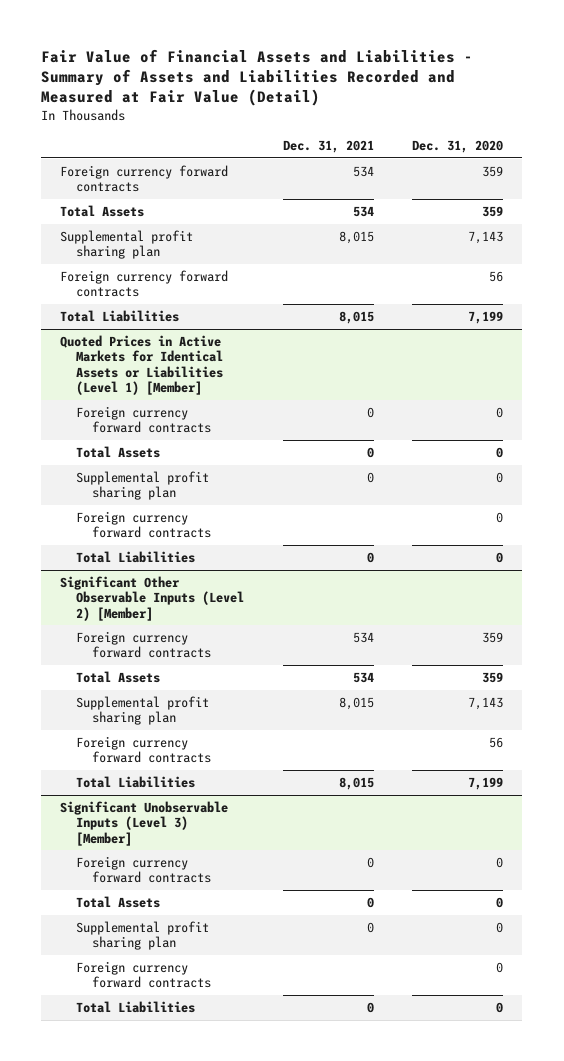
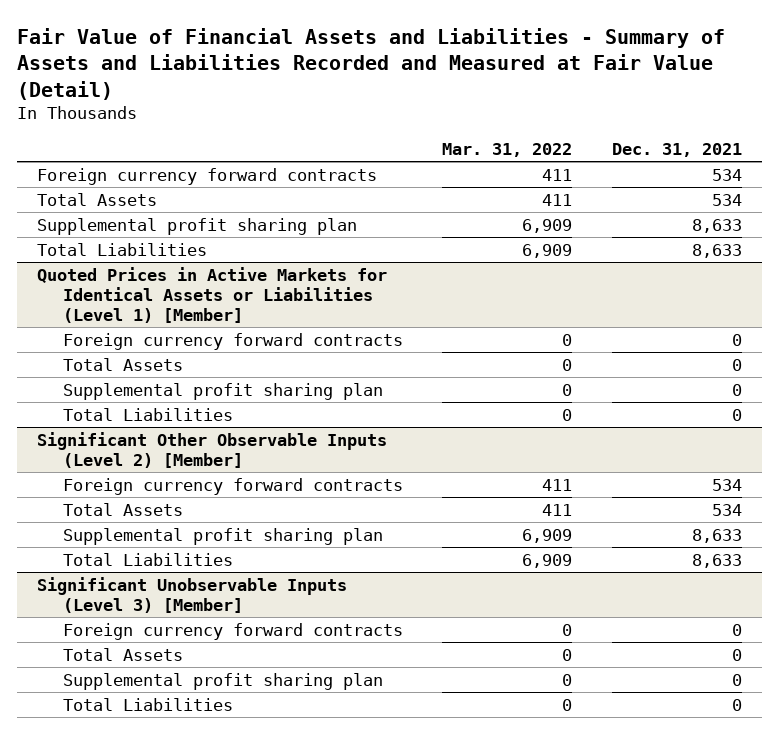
- | Dec. 31, 2021 | Dec. 31, 2020
+ | Mar. 31, 2022 | Dec. 31, 2021
- Supplemental profit sharing plan | 8,015 | 7,143
- Foreign currency forward contracts | | 56
- Total Liabilities | 8,015 | 7,199
+ Supplemental profit sharing plan | 6,909 | 8,633
+ Total Liabilities | 6,909 | 8,633
@ Quoted Prices in Active Markets for Identical Assets or Liabilities (Level 1) [Member]
- Foreign currency forward contracts | | 0
@ Significant Other Observable Inputs (Level 2) [Member]
- Supplemental profit sharing plan | 8,015 | 7,143
- Foreign currency forward contracts | | 56
- Total Liabilities | 8,015 | 7,199
+ Supplemental profit sharing plan | 6,909 | 8,633
+ Total Liabilities | 6,909 | 8,633
@ Significant Unobservable Inputs (Level 3) [Member]
- Foreign currency forward contracts | | 0

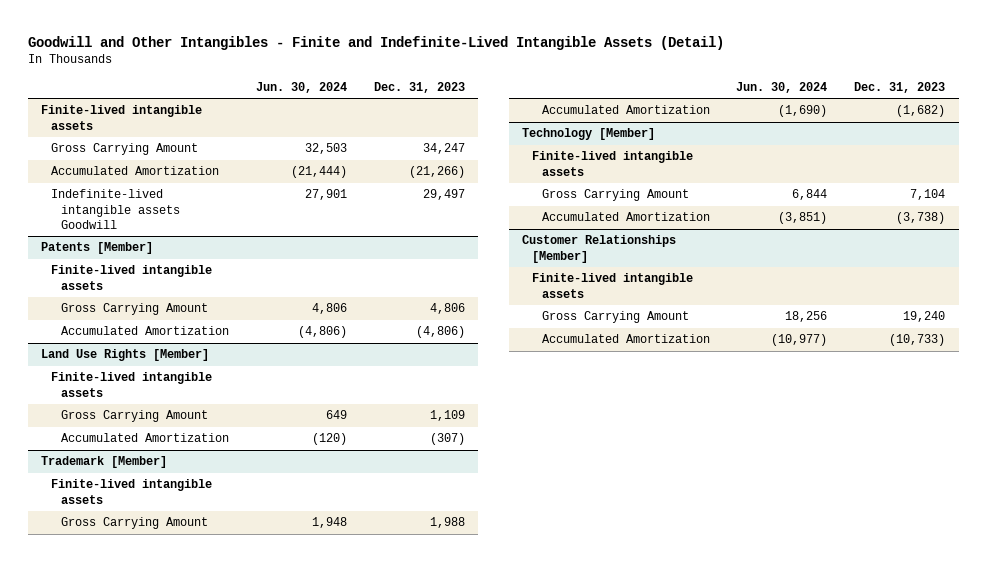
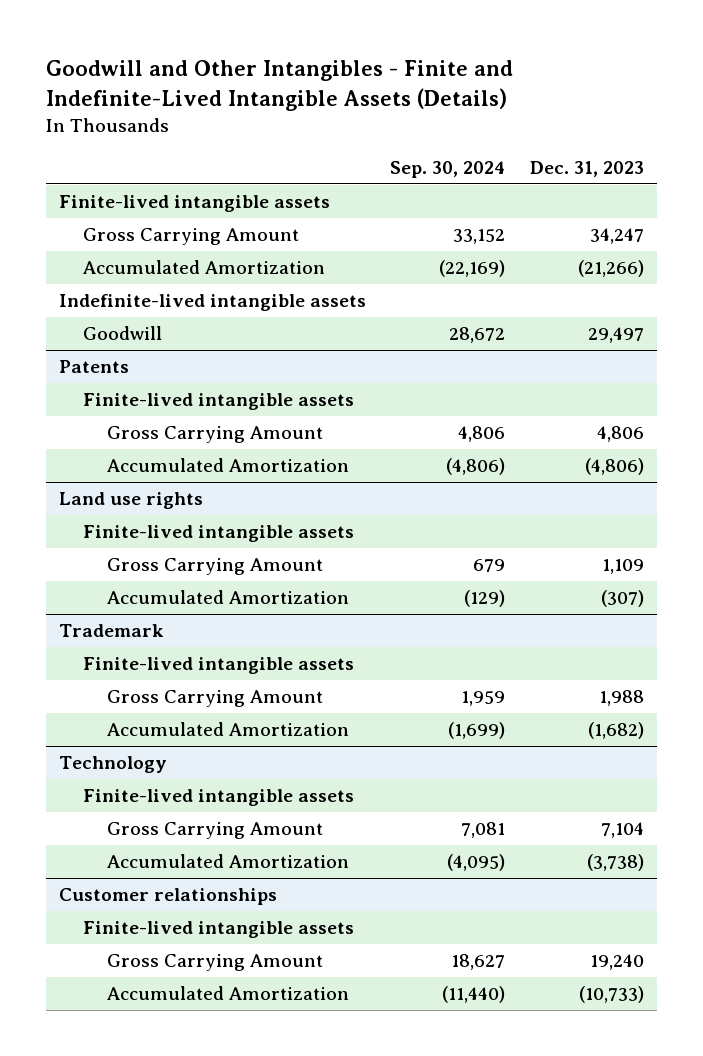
- Goodwill and Other Intangibles - Finite and Indefinite-Lived Intangible Assets (Detail)
+ Goodwill and Other Intangibles - Finite and Indefinite-Lived Intangible Assets (Details)
- | Jun. 30, 2024 | Dec. 31, 2023
+ | Sep. 30, 2024 | Dec. 31, 2023
- Indefinite-lived intangible assets Goodwill | 27,901 | 29,497
- Patents [Member]
+ Indefinite-lived intangible assets
+ Goodwill | 28,672 | 29,497
+ Patents
- Land Use Rights [Member]
+ Land use rights
- Trademark [Member]
+ Trademark
- Technology [Member]
+ Technology
- Customer Relationships [Member]
+ Customer relationships

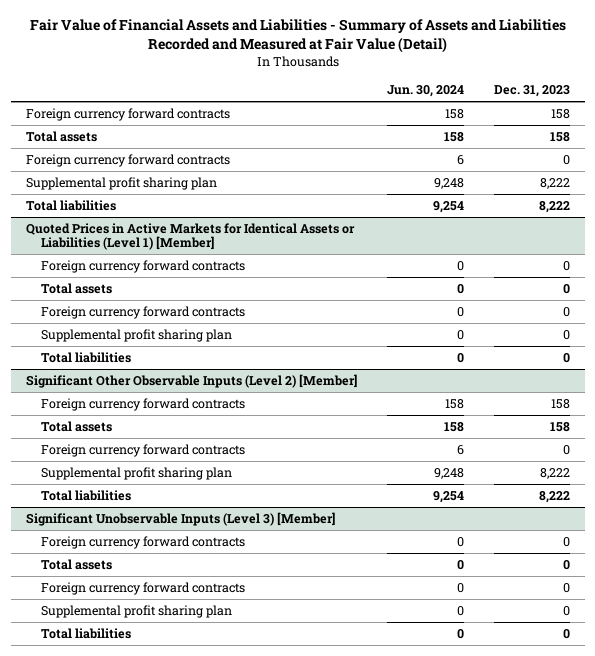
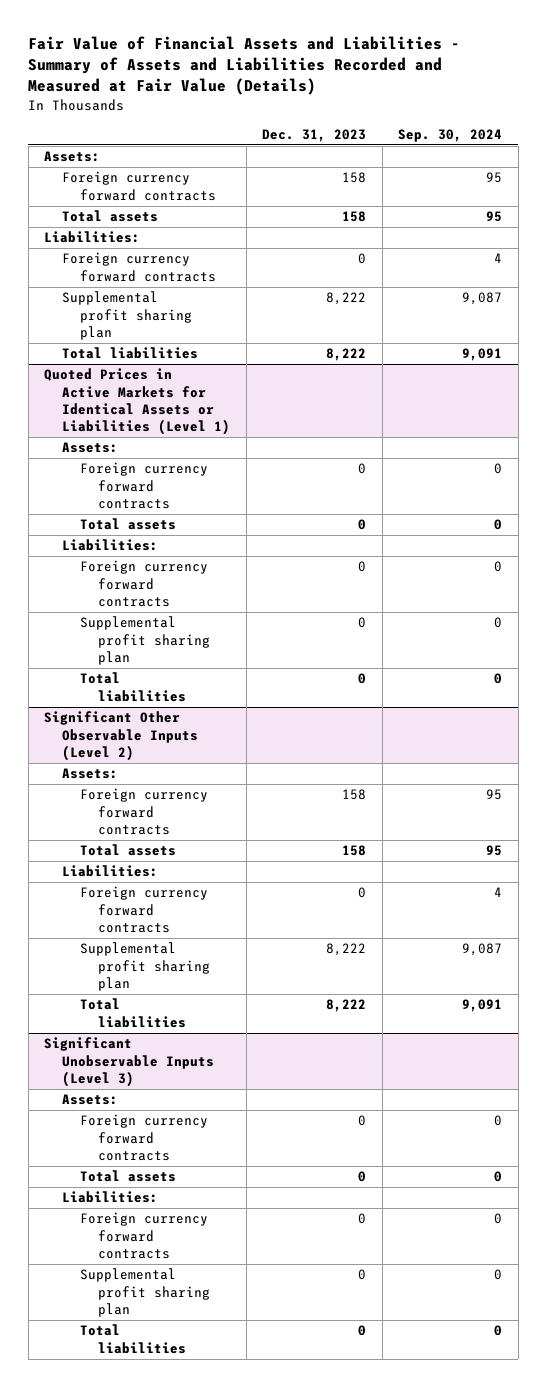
- Fair Value of Financial Assets and Liabilities - Summary of Assets and Liabilities Recorded and Measured at Fair Value (Detail)
+ Fair Value of Financial Assets and Liabilities - Summary of Assets and Liabilities Recorded and Measured at Fair Value (Details)
- | Jun. 30, 2024 | Dec. 31, 2023
+ | Dec. 31, 2023 | Sep. 30, 2024
+ Assets:
+ Liabilities:
- Quoted Prices in Active Markets for Identical Assets or Liabilities (Level 1) [Member]
+ Quoted Prices in Active Markets for Identical Assets or Liabilities (Level 1)
+ Assets:
+ Liabilities:
- Significant Other Observable Inputs (Level 2) [Member]
+ Significant Other Observable Inputs (Level 2)
+ Assets:
+ Liabilities:
- Significant Unobservable Inputs (Level 3) [Member]
+ Significant Unobservable Inputs (Level 3)
+ Assets:
+ Liabilities:

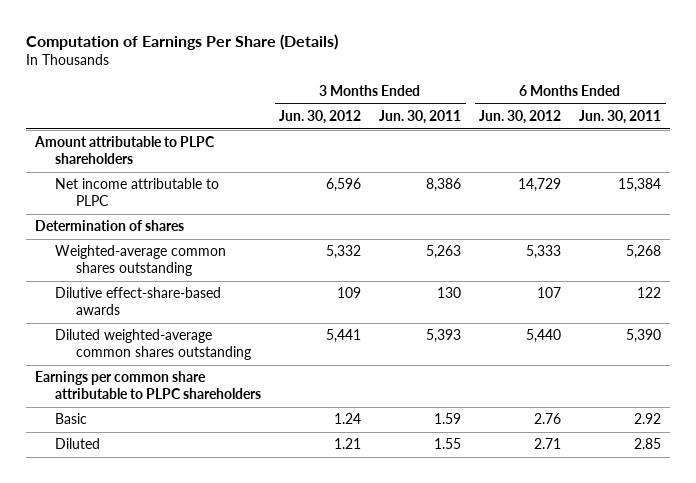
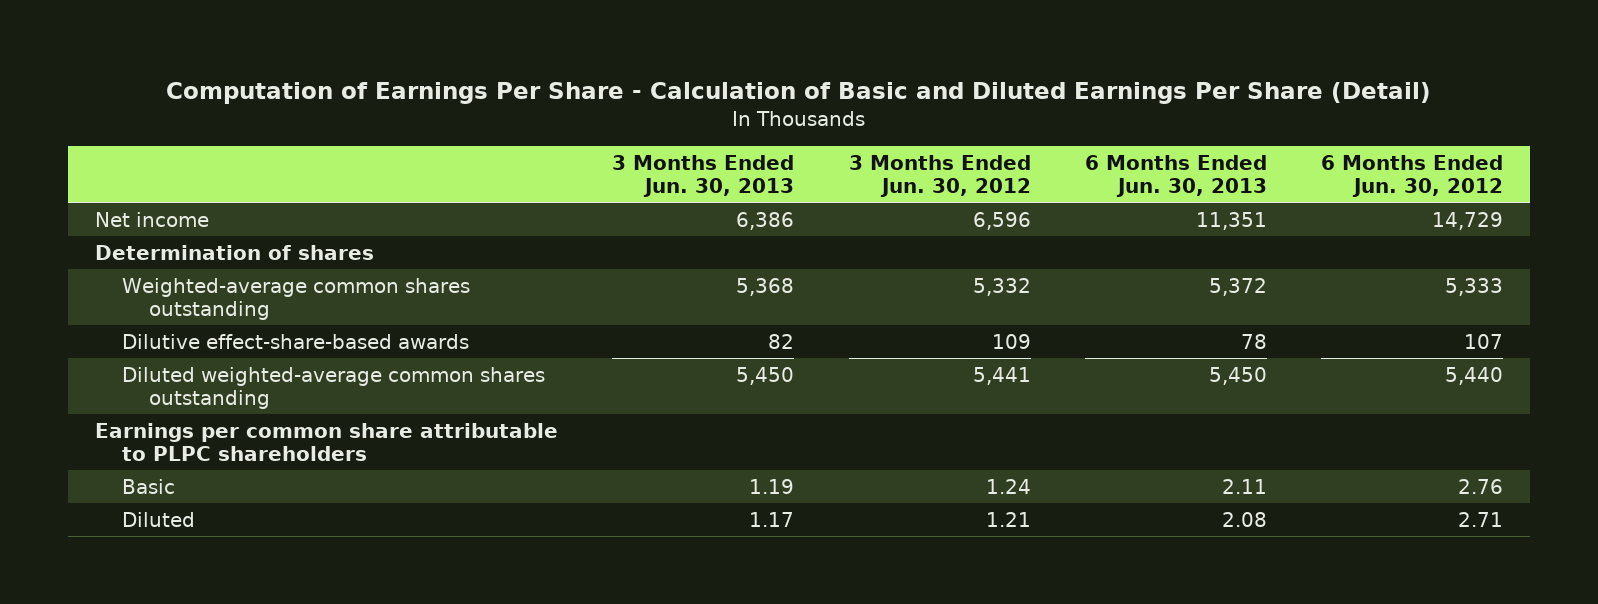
- Computation of Earnings Per Share (Details)
+ Computation of Earnings Per Share - Calculation of Basic and Diluted Earnings Per Share (Detail)
- | 3 Months Ended Jun. 30, 2012 | 3 Months Ended Jun. 30, 2011 | 6 Months Ended Jun. 30, 2012 | 6 Months Ended Jun. 30, 2011
+ | 3 Months Ended Jun. 30, 2013 | 3 Months Ended Jun. 30, 2012 | 6 Months Ended Jun. 30, 2013 | 6 Months Ended Jun. 30, 2012
- Amount attributable to PLPC shareholders
- Net income attributable to PLPC | 6,596 | 8,386 | 14,729 | 15,384
+ Net income | 6,386 | 6,596 | 11,351 | 14,729

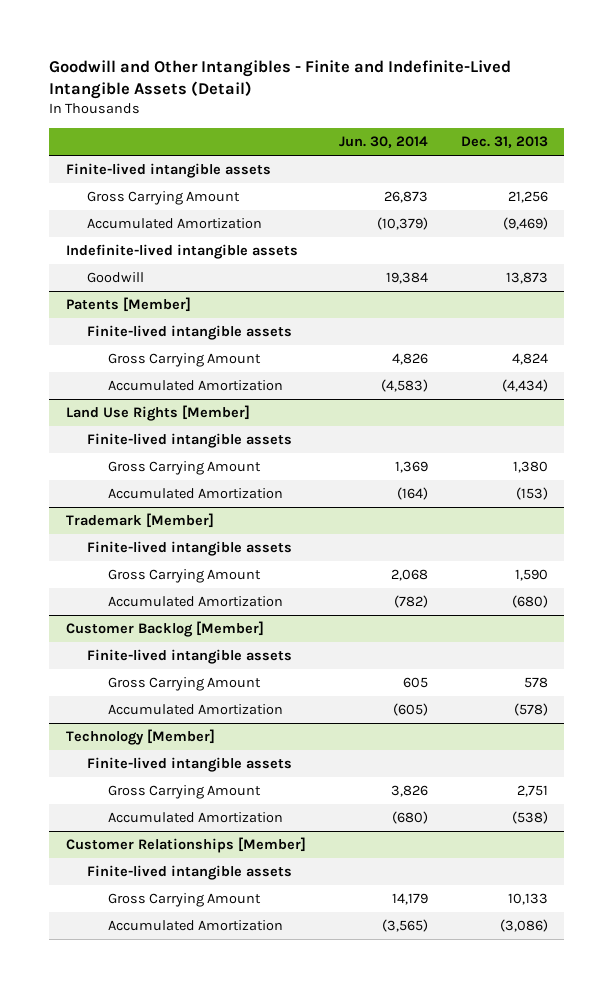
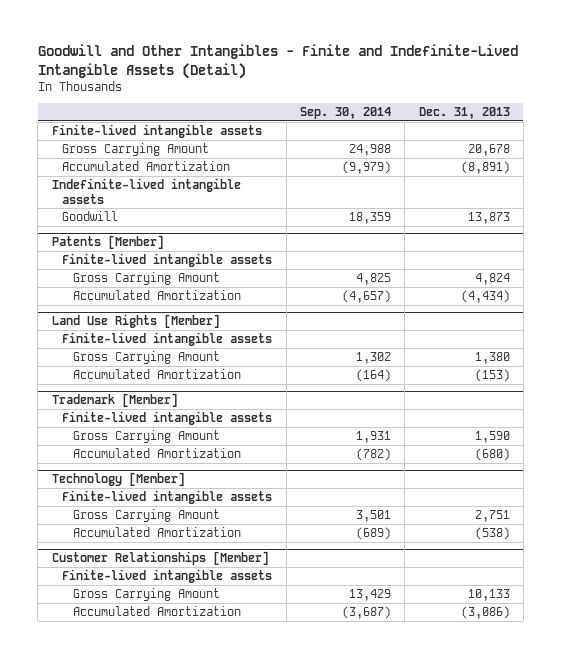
- | Jun. 30, 2014 | Dec. 31, 2013
+ | Sep. 30, 2014 | Dec. 31, 2013
- Gross Carrying Amount | 26,873 | 21,256
- Accumulated Amortization | (10,379) | (9,469)
+ Gross Carrying Amount | 24,988 | 20,678
+ Accumulated Amortization | (9,979) | (8,891)
- Customer Backlog [Member]
- Finite-lived intangible assets
- Gross Carrying Amount | 605 | 578
- Accumulated Amortization | (605) | (578)

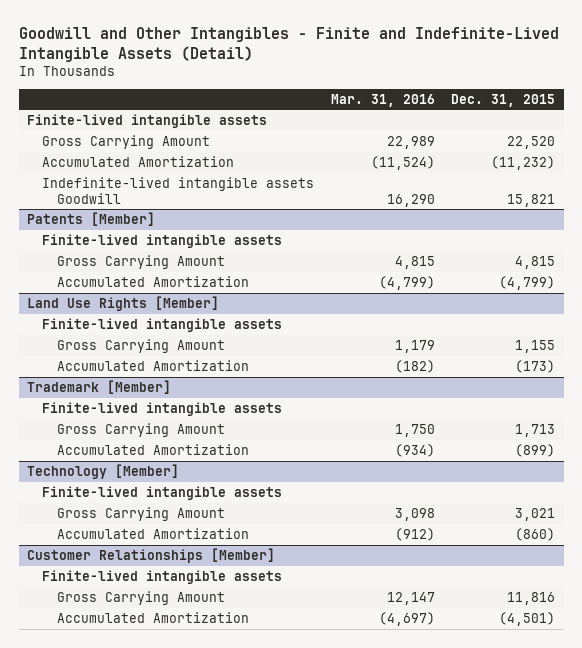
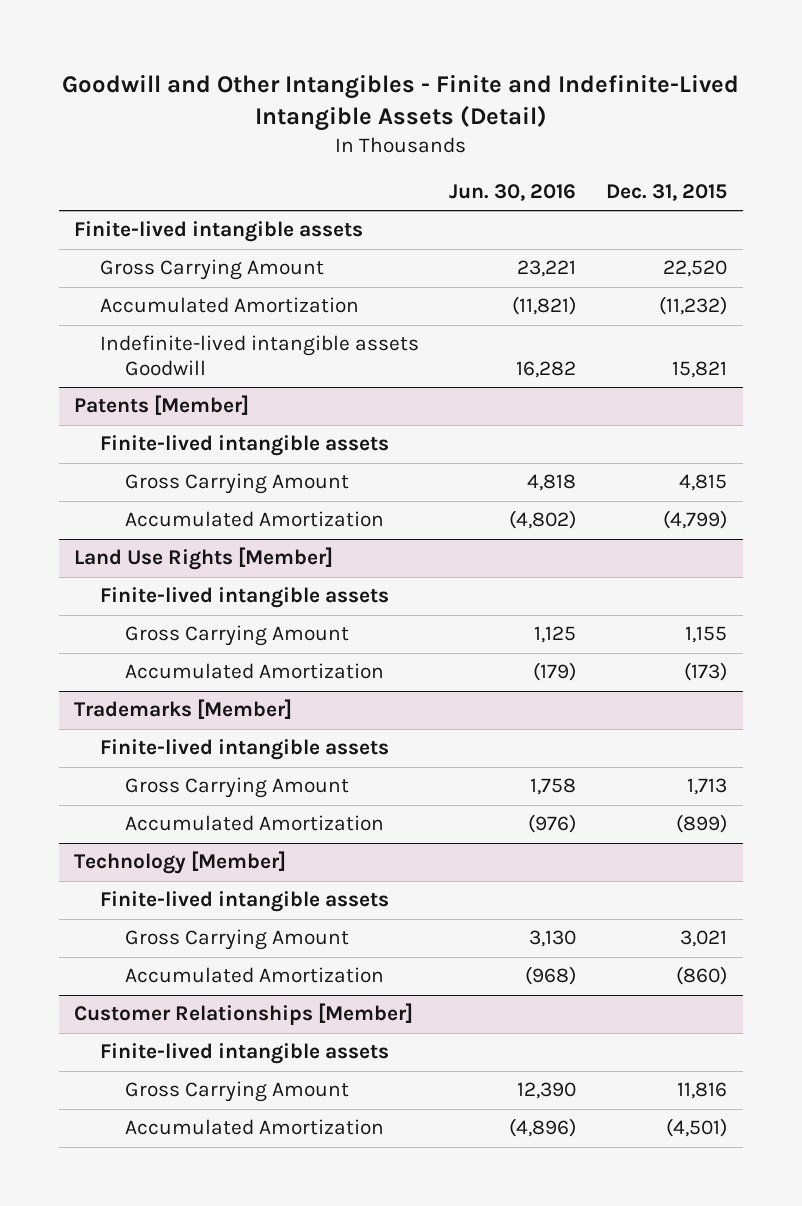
- | Mar. 31, 2016 | Dec. 31, 2015
+ | Jun. 30, 2016 | Dec. 31, 2015
- Trademark [Member]
+ Trademarks [Member]

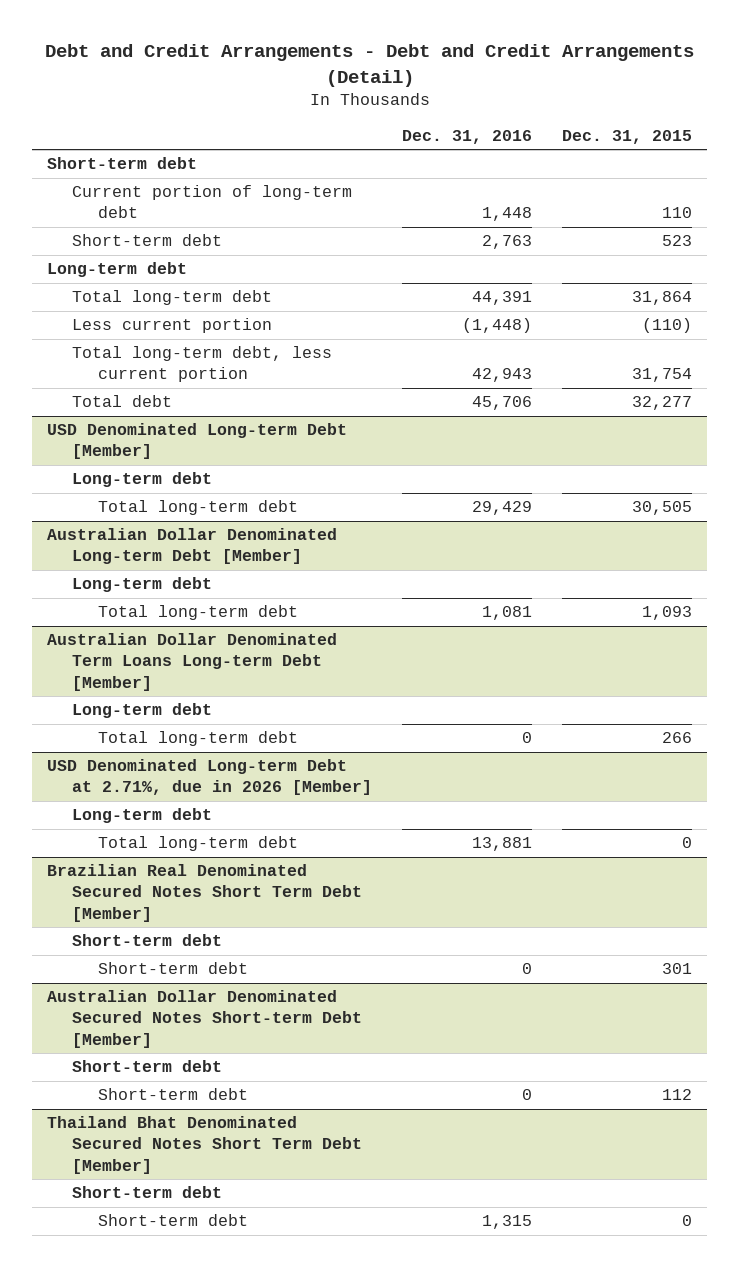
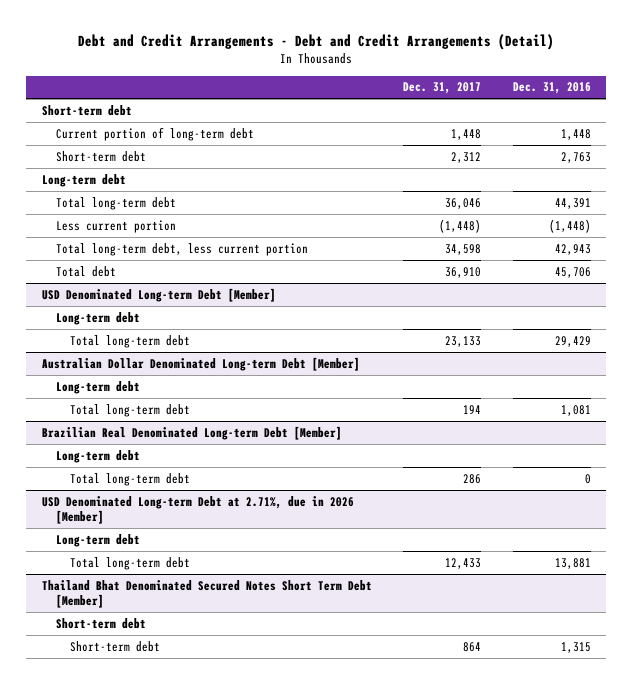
- | Dec. 31, 2016 | Dec. 31, 2015
+ | Dec. 31, 2017 | Dec. 31, 2016
- Australian Dollar Denominated Term Loans Long-term Debt [Member]
+ Brazilian Real Denominated Long-term Debt [Member]
- Brazilian Real Denominated Secured Notes Short Term Debt [Member]
- Short-term debt
- Short-term debt | 0 | 301
- Australian Dollar Denominated Secured Notes Short-term Debt [Member]
- Short-term debt
- Short-term debt | 0 | 112

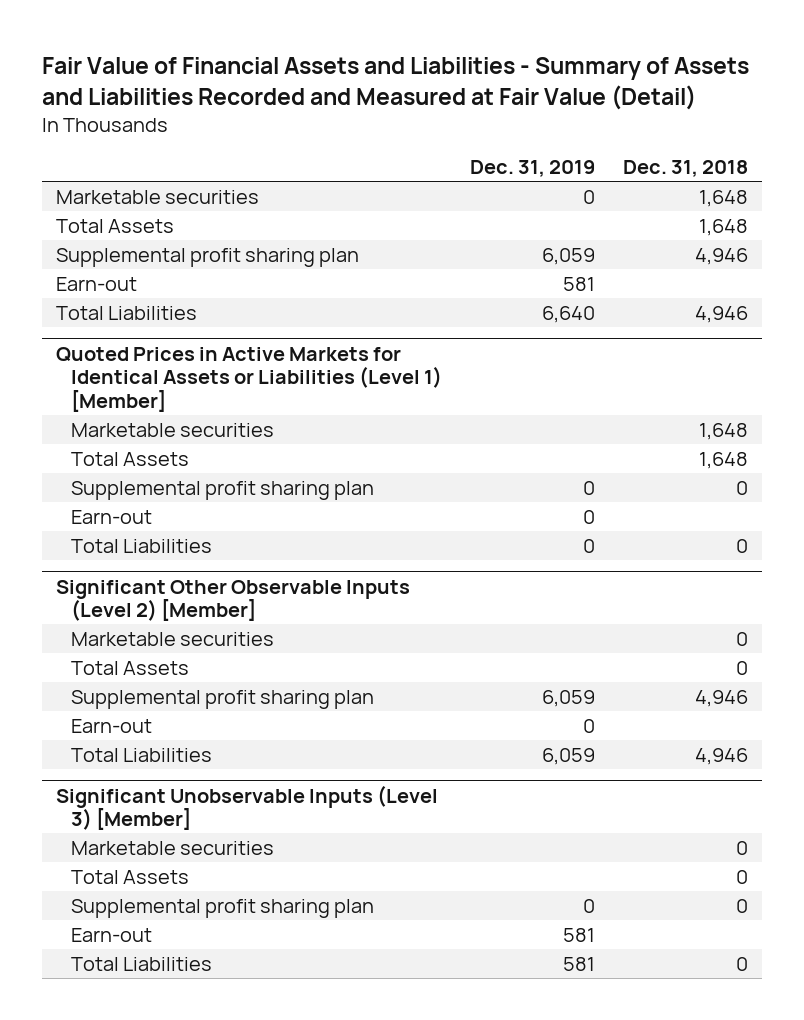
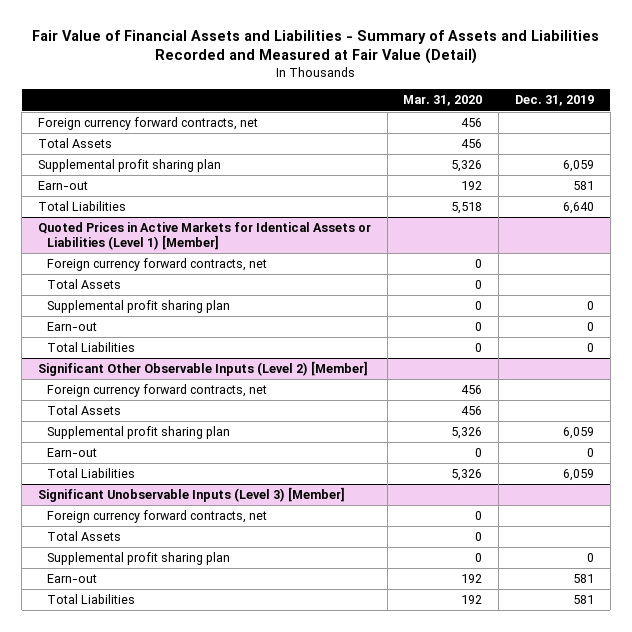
- | Dec. 31, 2019 | Dec. 31, 2018
+ | Mar. 31, 2020 | Dec. 31, 2019
- Marketable securities | 0 | 1,648
+ Foreign currency forward contracts, net | 456 |
@ Quoted Prices in Active Markets for Identical Assets or Liabilities (Level 1) [Member]
- Marketable securities | | 1,648
+ Foreign currency forward contracts, net | 0 |
@ Significant Other Observable Inputs (Level 2) [Member]
- Marketable securities | | 0
+ Foreign currency forward contracts, net | 456 |
@ Significant Unobservable Inputs (Level 3) [Member]
- Marketable securities | | 0
+ Foreign currency forward contracts, net | 0 |

